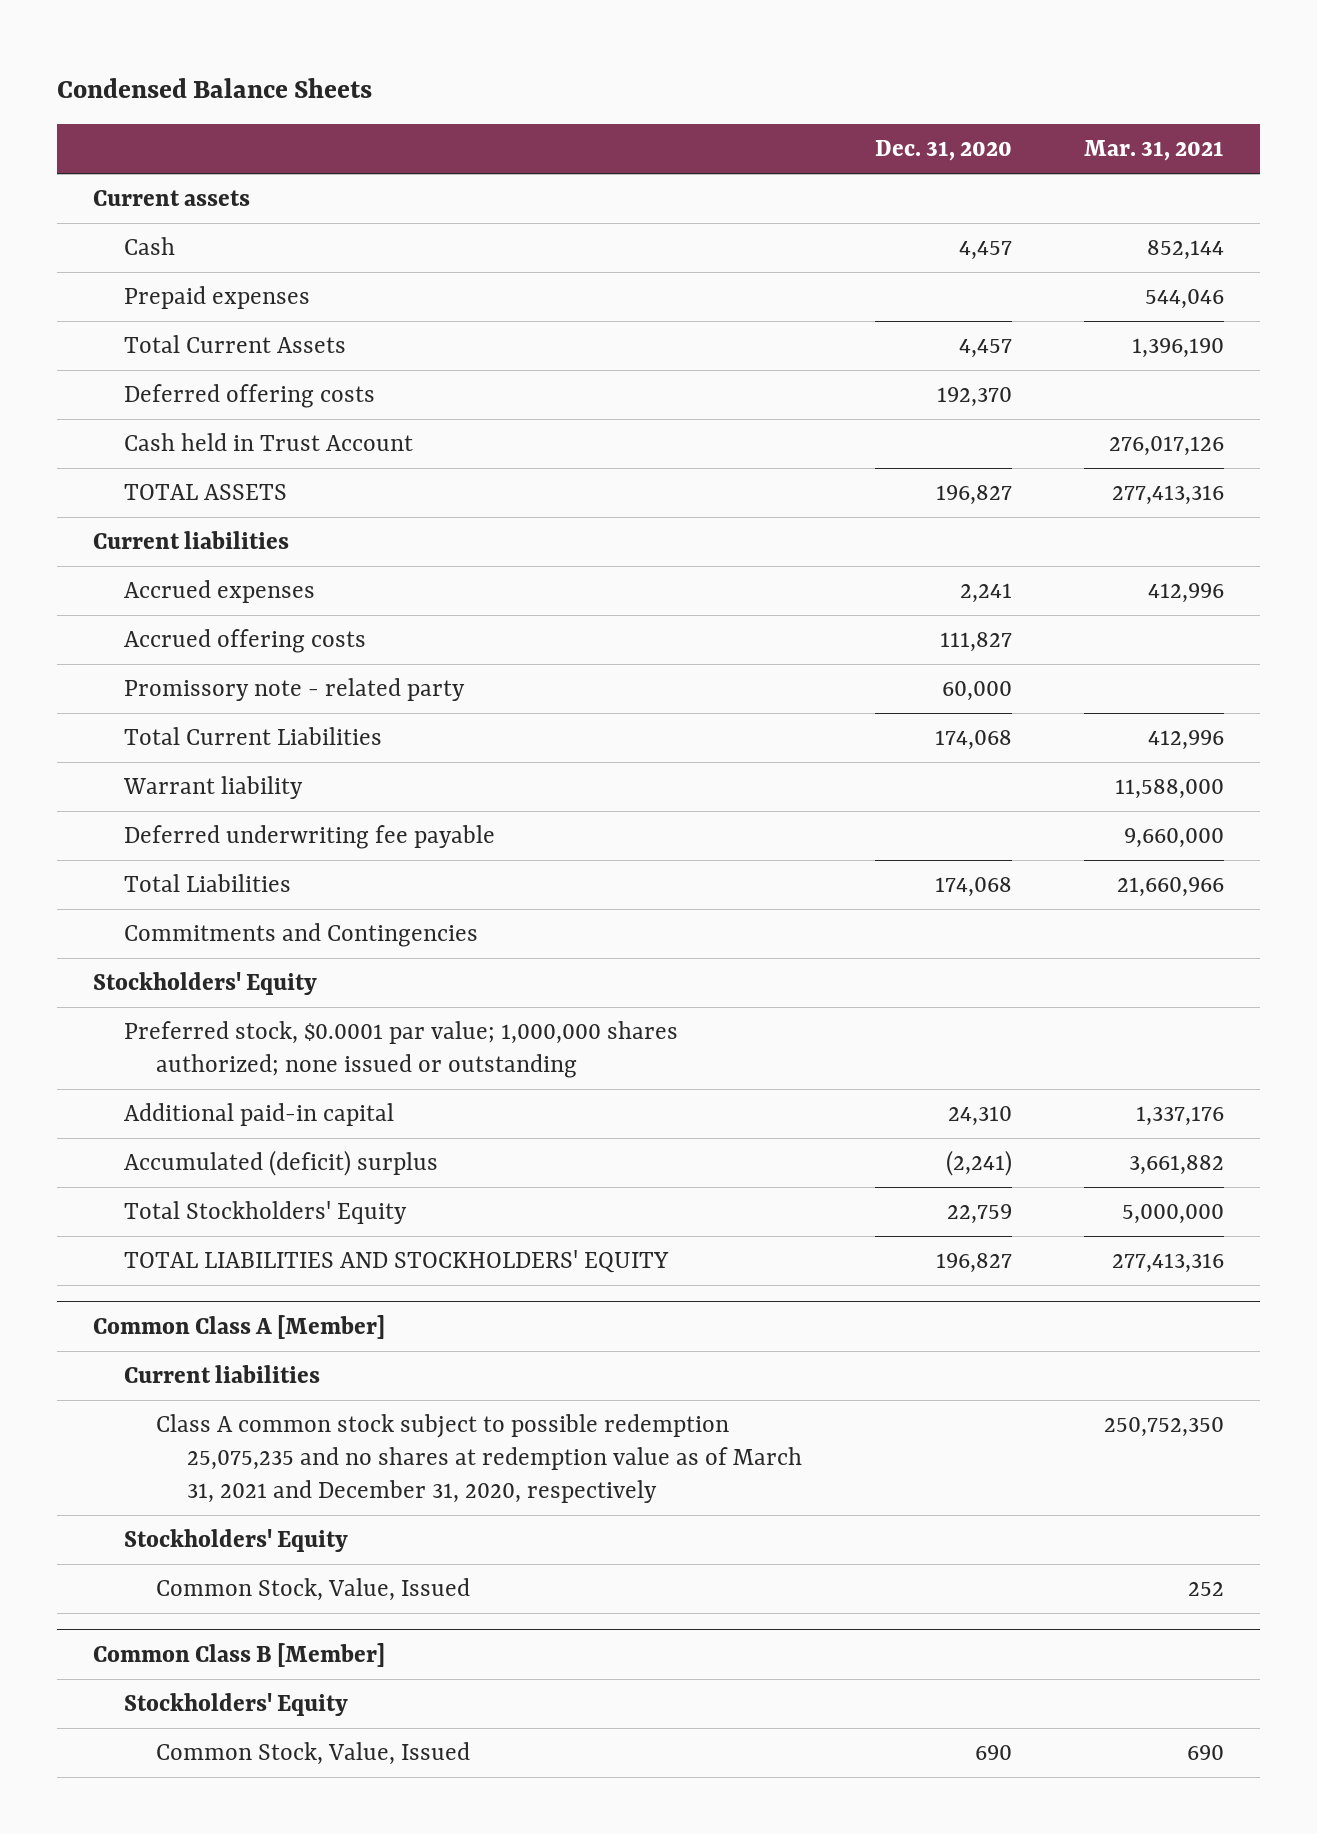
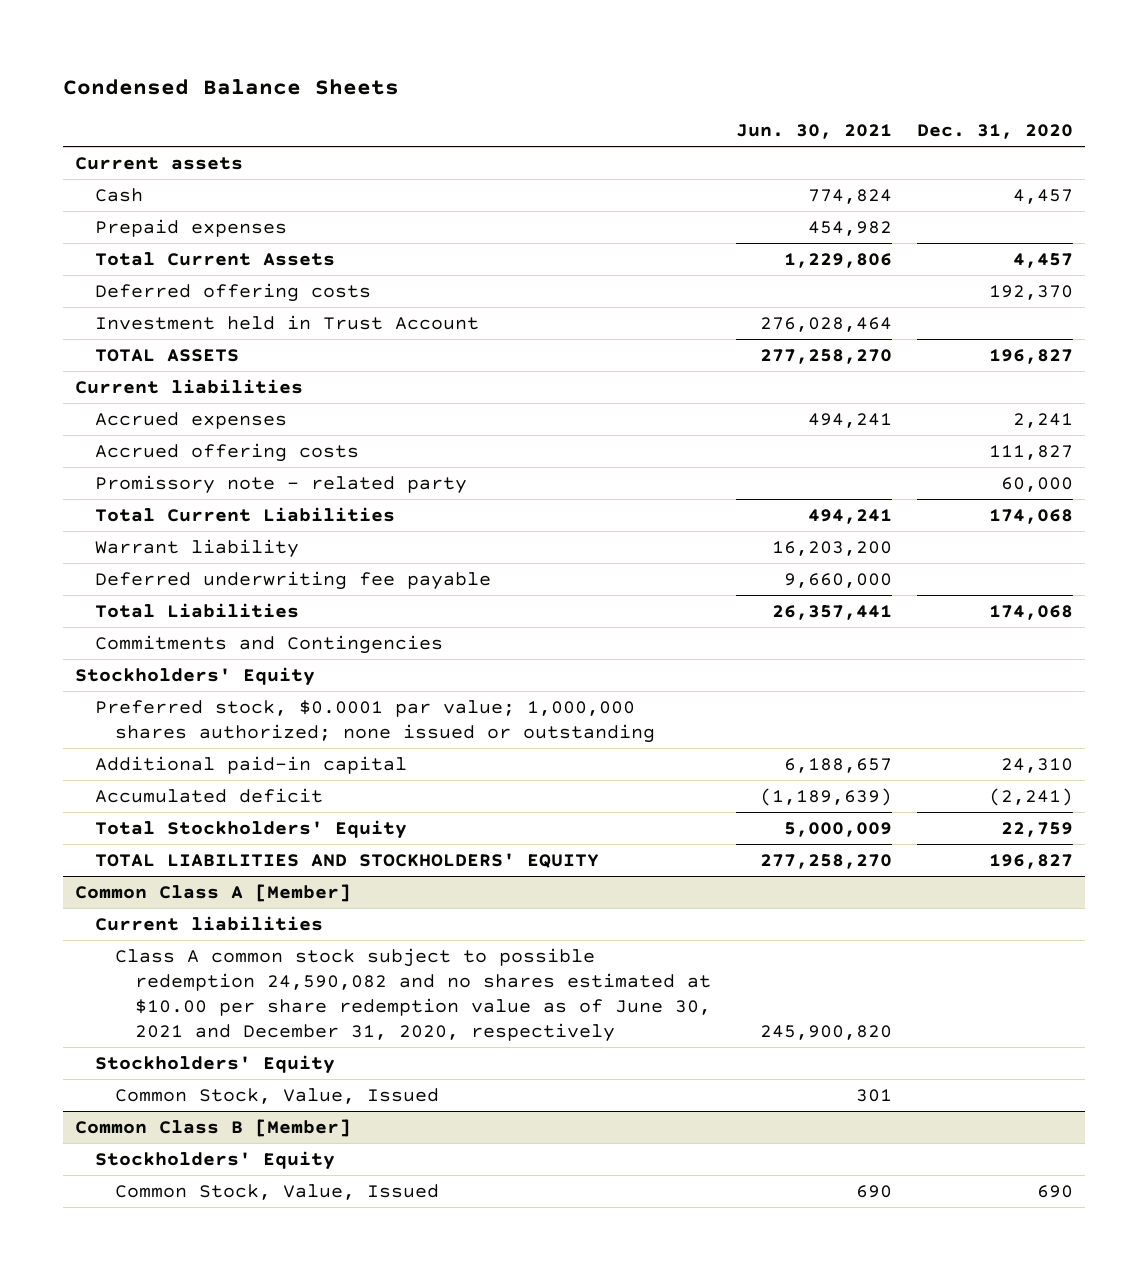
- | Dec. 31, 2020 | Mar. 31, 2021
+ | Jun. 30, 2021 | Dec. 31, 2020
- Cash held in Trust Account | | 276,017,126
+ Investment held in Trust Account | 276,028,464 |
- Accumulated (deficit) surplus | (2,241) | 3,661,882
+ Accumulated deficit | (1,189,639) | (2,241)
@ Common Class A [Member]
- Class A common stock subject to possible redemption 25,075,235 and no shares at redemption value as of March 31, 2021 and December 31, 2020, respectively | | 250,752,350
+ Class A common stock subject to possible redemption 24,590,082 and no shares estimated at $10.00 per share redemption value as of June 30, 2021 and December 31, 2020, respectively | 245,900,820 |

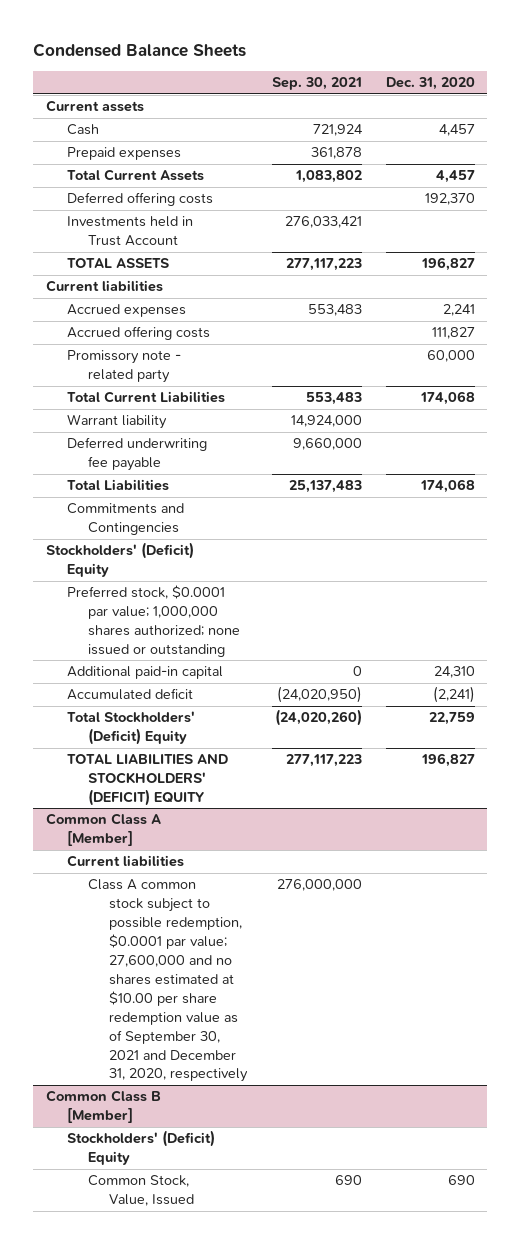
- | Jun. 30, 2021 | Dec. 31, 2020
+ | Sep. 30, 2021 | Dec. 31, 2020
- Investment held in Trust Account | 276,028,464 |
+ Investments held in Trust Account | 276,033,421 |
- Stockholders' Equity
+ Stockholders' (Deficit) Equity
- Total Stockholders' Equity | 5,000,009 | 22,759
- TOTAL LIABILITIES AND STOCKHOLDERS' EQUITY | 277,258,270 | 196,827
+ Total Stockholders' (Deficit) Equity | (24,020,260) | 22,759
+ TOTAL LIABILITIES AND STOCKHOLDERS' (DEFICIT) EQUITY | 277,117,223 | 196,827
@ Common Class A [Member]
- Class A common stock subject to possible redemption 24,590,082 and no shares estimated at $10.00 per share redemption value as of June 30, 2021 and December 31, 2020, respectively | 245,900,820 |
- Stockholders' Equity
- Common Stock, Value, Issued | 301 |
+ Class A common stock subject to possible redemption, $0.0001 par value; 27,600,000 and no shares estimated at $10.00 per share redemption value as of September 30, 2021 and December 31, 2020, respectively | 276,000,000 |
@ Common Class B [Member]
- Stockholders' Equity
+ Stockholders' (Deficit) Equity

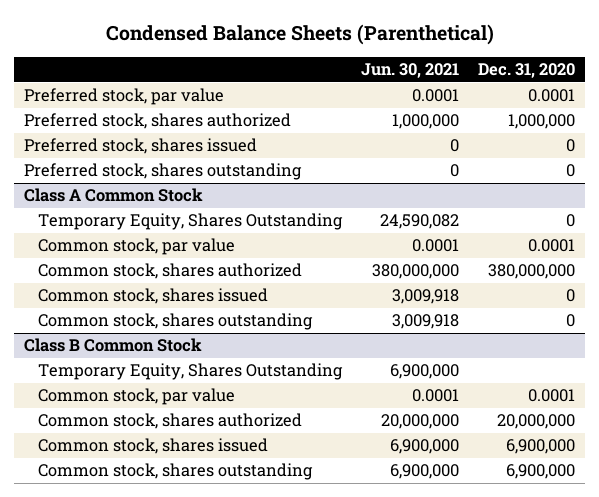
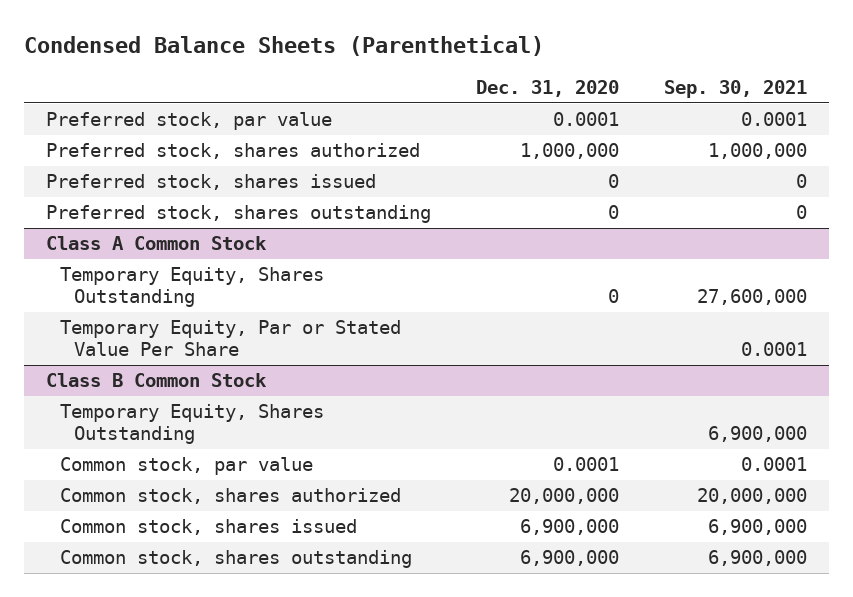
- | Jun. 30, 2021 | Dec. 31, 2020
+ | Dec. 31, 2020 | Sep. 30, 2021
@ Class A Common Stock
- Common stock, par value | 0.0001 | 0.0001
- Common stock, shares authorized | 380,000,000 | 380,000,000
- Common stock, shares issued | 3,009,918 | 0
- Common stock, shares outstanding | 3,009,918 | 0
+ Temporary Equity, Par or Stated Value Per Share | | 0.0001

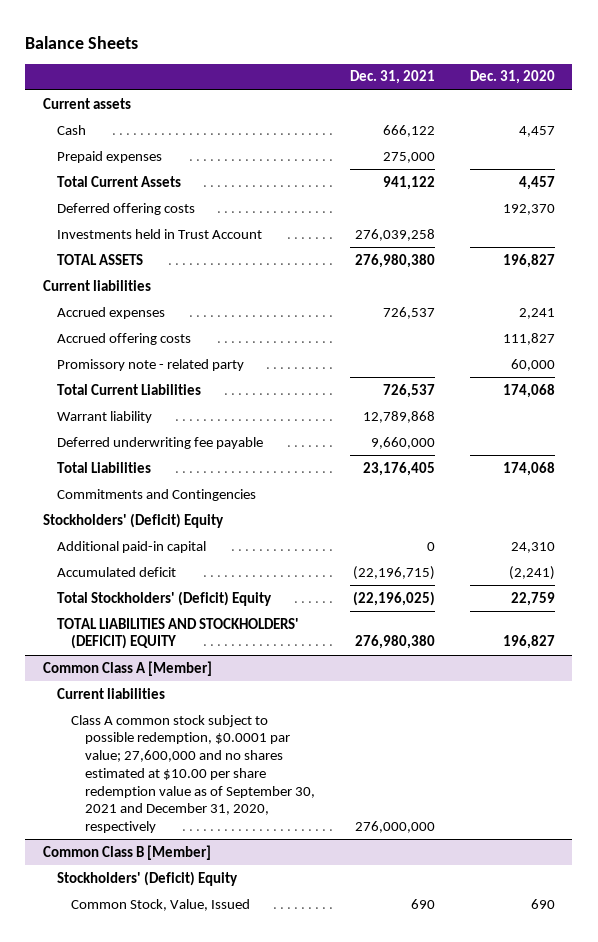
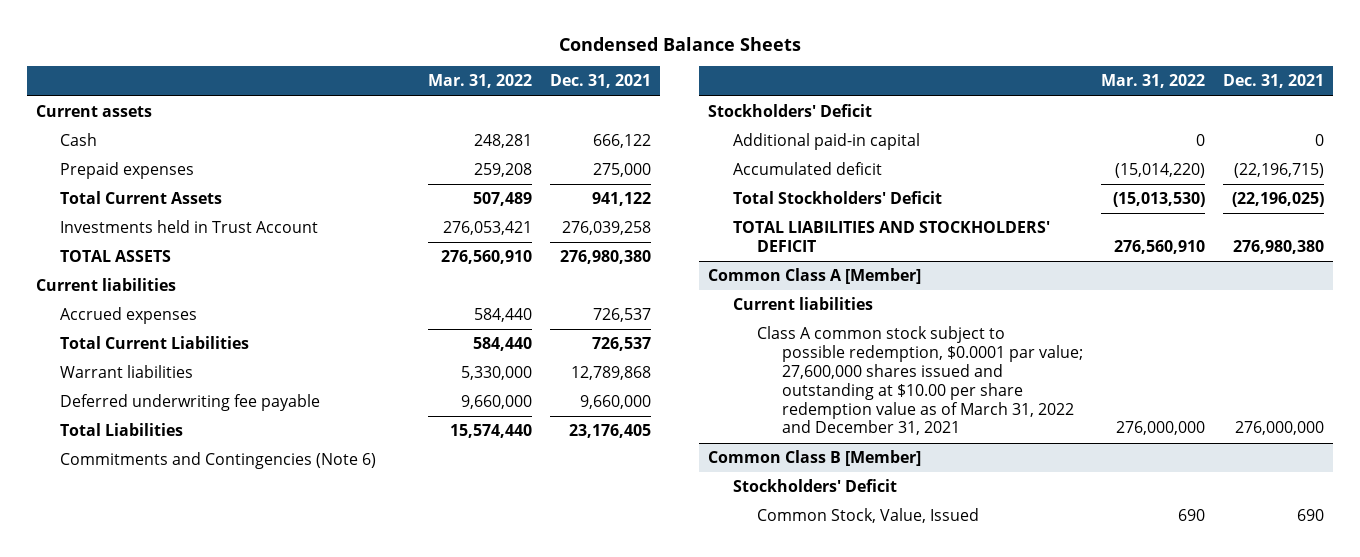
- Balance Sheets
+ Condensed Balance Sheets
- | Dec. 31, 2021 | Dec. 31, 2020
+ | Mar. 31, 2022 | Dec. 31, 2021
- Deferred offering costs | | 192,370
- Accrued offering costs | | 111,827
- Promissory note - related party | | 60,000
- Warrant liability | 12,789,868 |
+ Warrant liabilities | 5,330,000 | 12,789,868
- Commitments and Contingencies
- Stockholders' (Deficit) Equity
+ Commitments and Contingencies (Note 6)
+ Stockholders' Deficit
- Total Stockholders' (Deficit) Equity | (22,196,025) | 22,759
- TOTAL LIABILITIES AND STOCKHOLDERS' (DEFICIT) EQUITY | 276,980,380 | 196,827
+ Total Stockholders' Deficit | (15,013,530) | (22,196,025)
+ TOTAL LIABILITIES AND STOCKHOLDERS' DEFICIT | 276,560,910 | 276,980,380
@ Common Class A [Member]
- Class A common stock subject to possible redemption, $0.0001 par value; 27,600,000 and no shares estimated at $10.00 per share redemption value as of September 30, 2021 and December 31, 2020, respectively | 276,000,000 |
+ Class A common stock subject to possible redemption, $0.0001 par value; 27,600,000 shares issued and outstanding at $10.00 per share redemption value as of March 31, 2022 and December 31, 2021 | 276,000,000 | 276,000,000
@ Common Class B [Member]
- Stockholders' (Deficit) Equity
+ Stockholders' Deficit

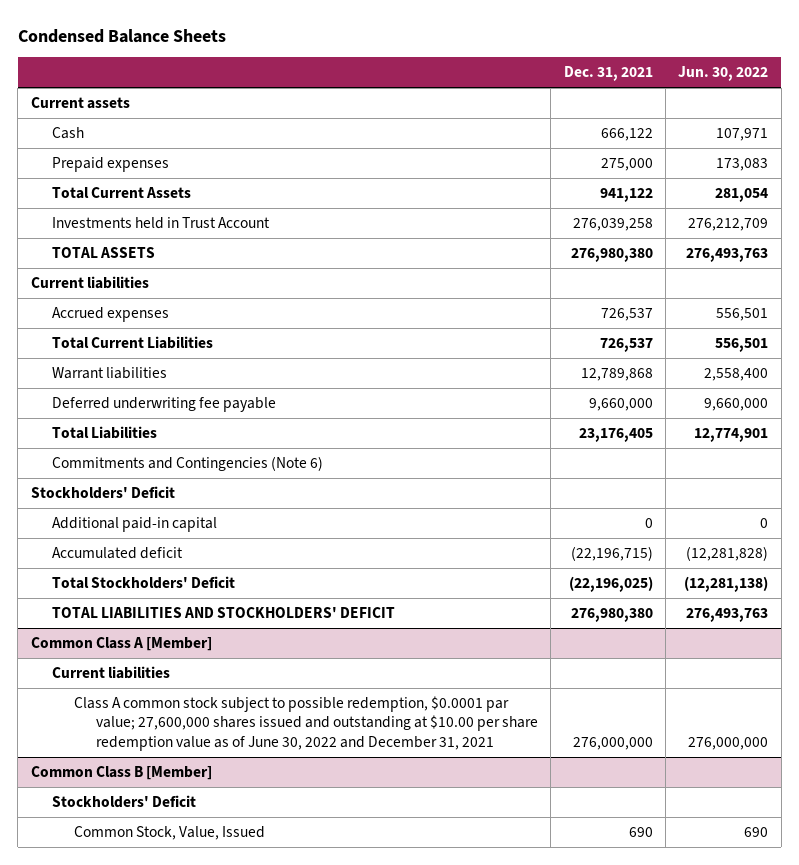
- | Mar. 31, 2022 | Dec. 31, 2021
+ | Dec. 31, 2021 | Jun. 30, 2022
@ Common Class A [Member]
- Class A common stock subject to possible redemption, $0.0001 par value; 27,600,000 shares issued and outstanding at $10.00 per share redemption value as of March 31, 2022 and December 31, 2021 | 276,000,000 | 276,000,000
+ Class A common stock subject to possible redemption, $0.0001 par value; 27,600,000 shares issued and outstanding at $10.00 per share redemption value as of June 30, 2022 and December 31, 2021 | 276,000,000 | 276,000,000

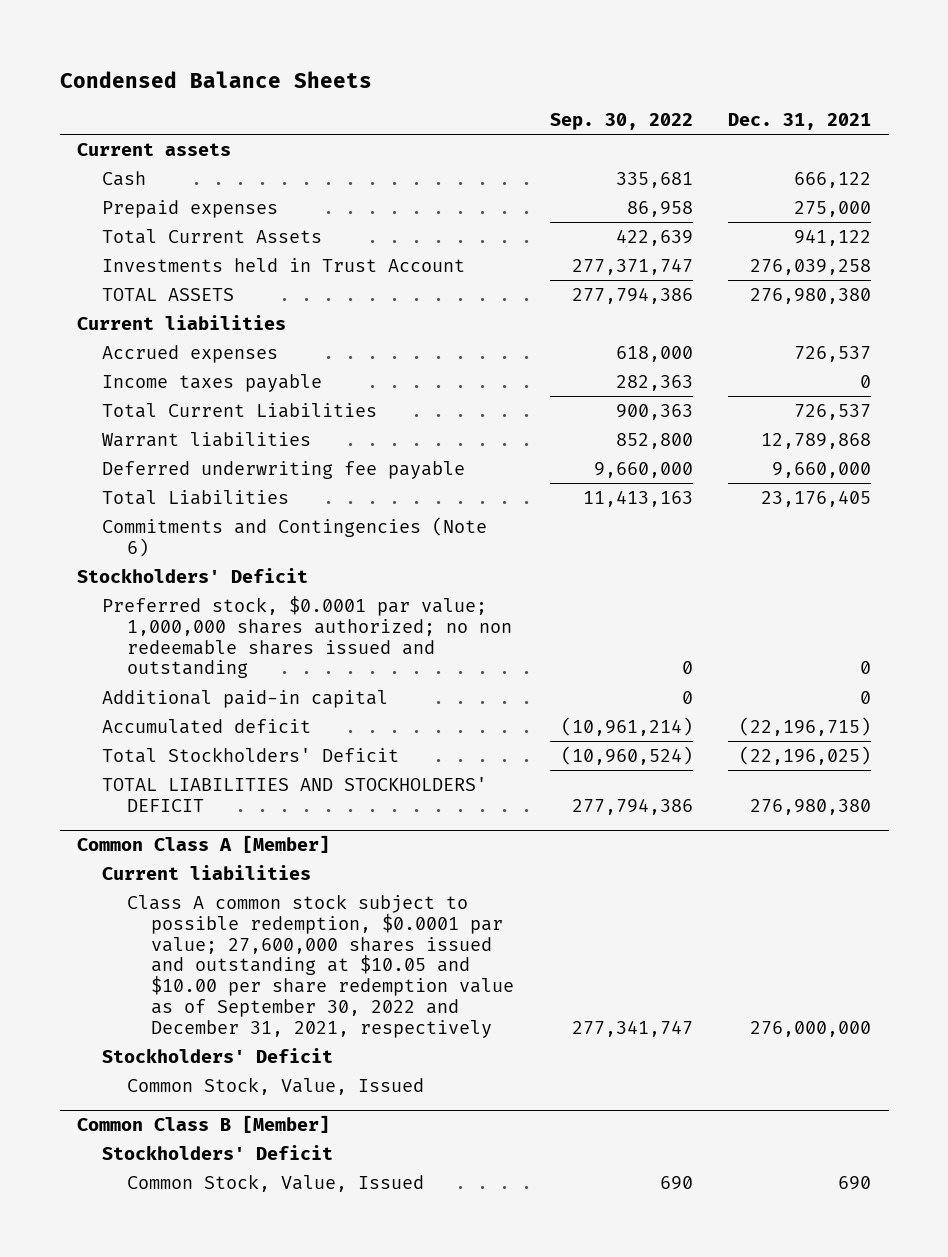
- | Dec. 31, 2021 | Jun. 30, 2022
+ | Sep. 30, 2022 | Dec. 31, 2021
+ Income taxes payable | 282,363 | 0
+ Preferred stock, $0.0001 par value; 1,000,000 shares authorized; no non redeemable shares issued and outstanding | 0 | 0
@ Common Class A [Member]
- Class A common stock subject to possible redemption, $0.0001 par value; 27,600,000 shares issued and outstanding at $10.00 per share redemption value as of June 30, 2022 and December 31, 2021 | 276,000,000 | 276,000,000
+ Class A common stock subject to possible redemption, $0.0001 par value; 27,600,000 shares issued and outstanding at $10.05 and $10.00 per share redemption value as of September 30, 2022 and December 31, 2021, respectively | 277,341,747 | 276,000,000
+ Stockholders' Deficit
+ Common Stock, Value, Issued

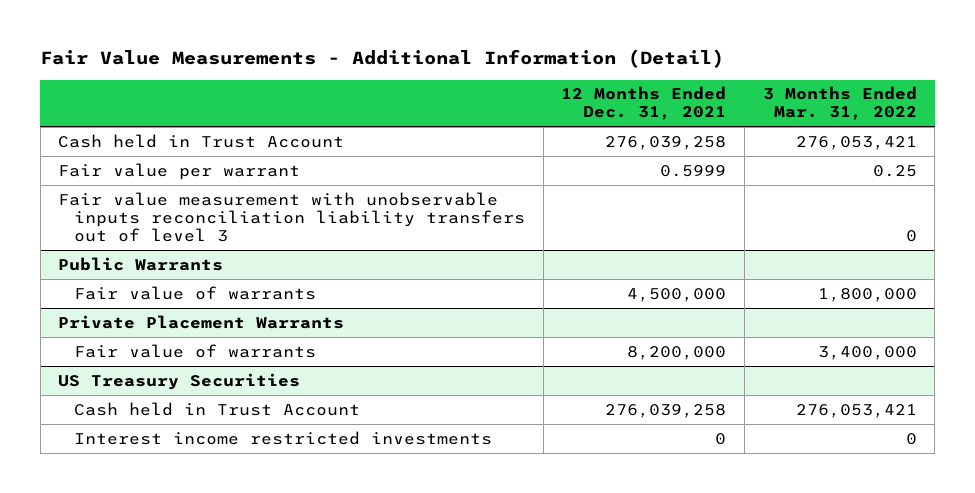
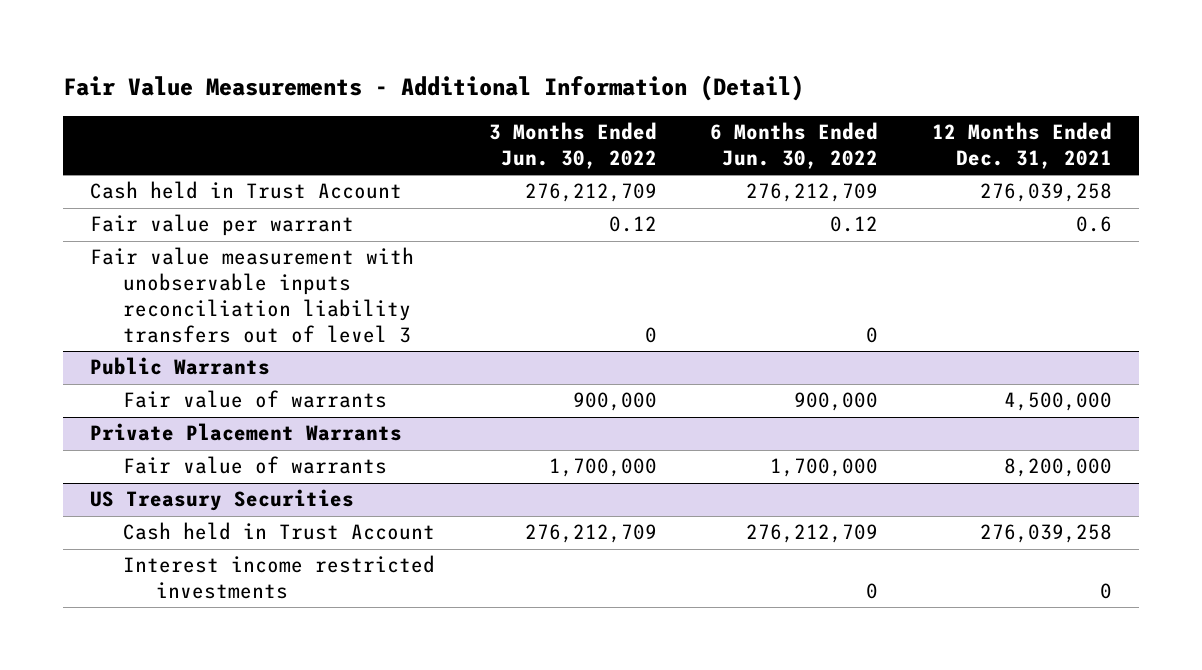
- | 12 Months Ended Dec. 31, 2021 | 3 Months Ended Mar. 31, 2022
+ | 3 Months Ended Jun. 30, 2022 | 6 Months Ended Jun. 30, 2022 | 12 Months Ended Dec. 31, 2021
- Fair value per warrant | 0.5999 | 0.25
+ Fair value per warrant | 0.12 | 0.12 | 0.6

